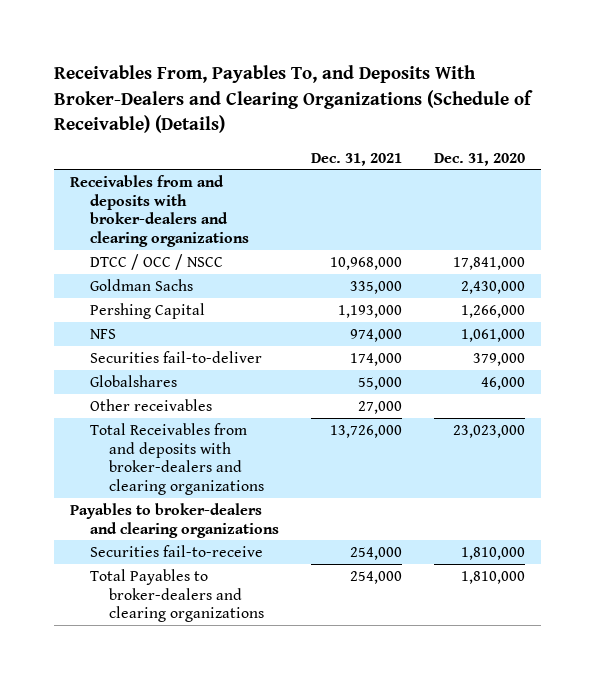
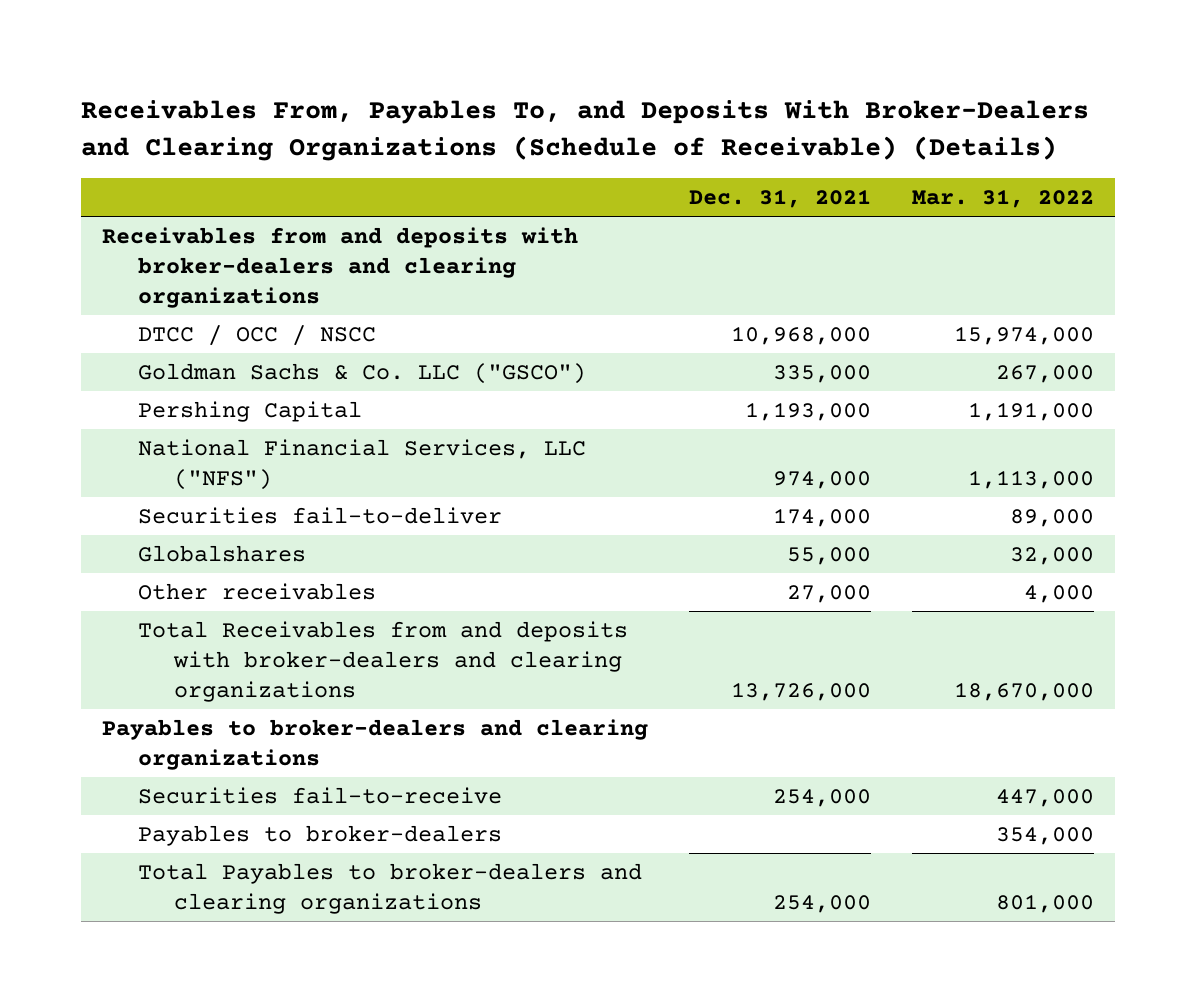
- | Dec. 31, 2021 | Dec. 31, 2020
+ | Dec. 31, 2021 | Mar. 31, 2022
- Goldman Sachs | 335,000 | 2,430,000
+ Goldman Sachs & Co. LLC ("GSCO") | 335,000 | 267,000
- NFS | 974,000 | 1,061,000
+ National Financial Services, LLC ("NFS") | 974,000 | 1,113,000
+ Payables to broker-dealers | | 354,000

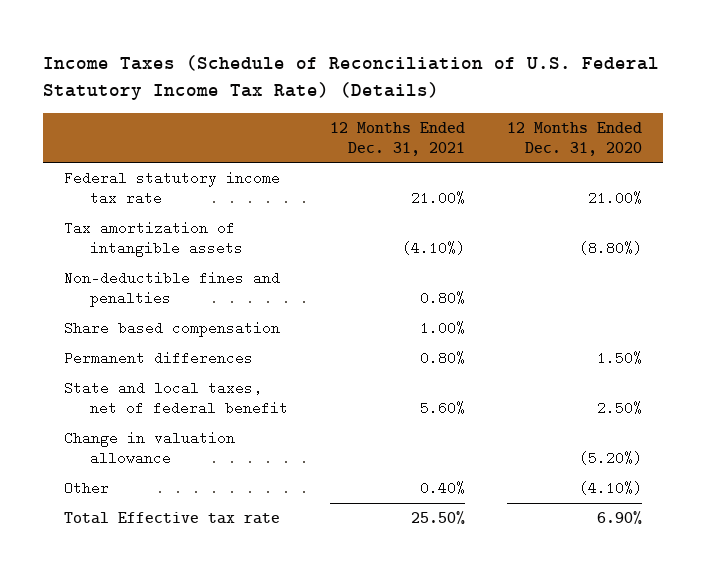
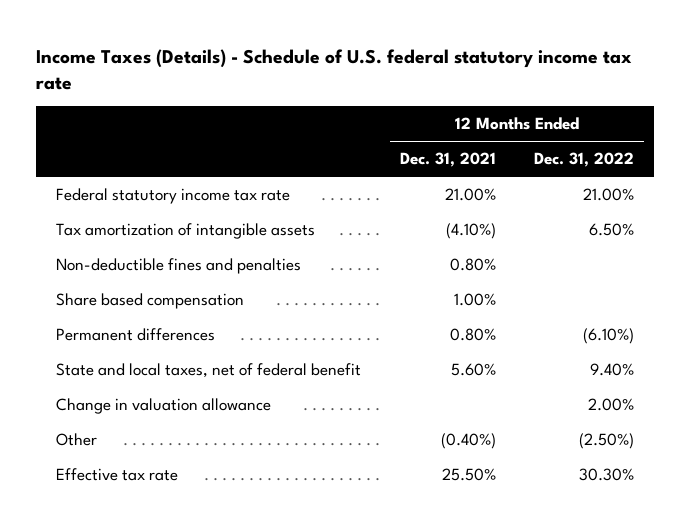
- Income Taxes (Schedule of Reconciliation of U.S. Federal Statutory Income Tax Rate) (Details)
+ Income Taxes (Details) - Schedule of U.S. federal statutory income tax rate
- | 12 Months Ended Dec. 31, 2021 | 12 Months Ended Dec. 31, 2020
+ | 12 Months Ended Dec. 31, 2021 | 12 Months Ended Dec. 31, 2022
- Other | 0.40% | (4.10%)
- Total Effective tax rate | 25.50% | 6.90%
+ Other | (0.40%) | (2.50%)
+ Effective tax rate | 25.50% | 30.30%

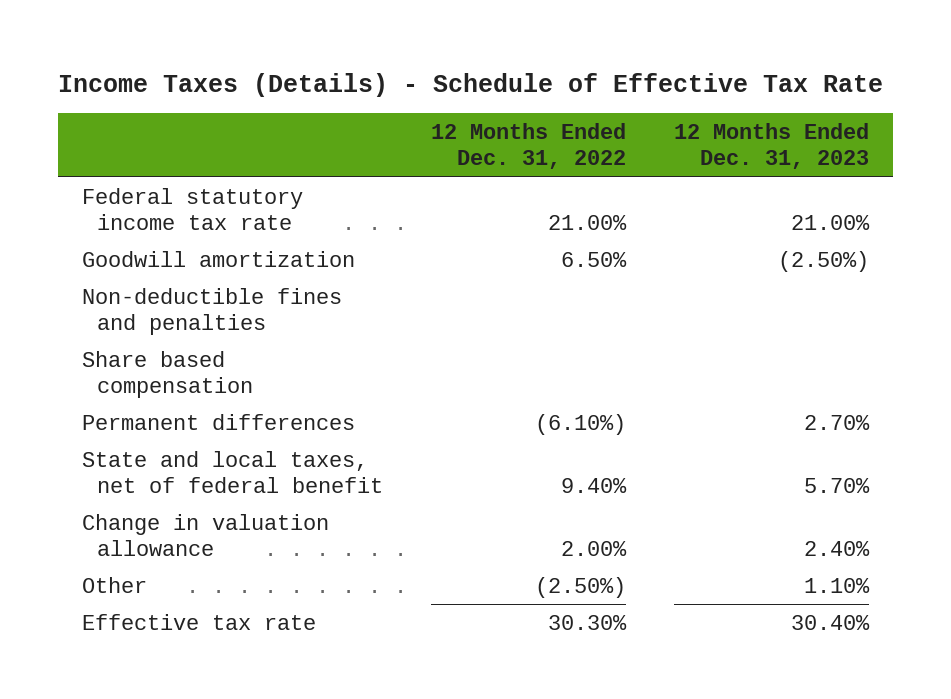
- Income Taxes (Details) - Schedule of U.S. federal statutory income tax rate
+ Income Taxes (Details) - Schedule of Effective Tax Rate
- | 12 Months Ended Dec. 31, 2021 | 12 Months Ended Dec. 31, 2022
+ | 12 Months Ended Dec. 31, 2022 | 12 Months Ended Dec. 31, 2023
- Tax amortization of intangible assets | (4.10%) | 6.50%
+ Goodwill amortization | 6.50% | (2.50%)

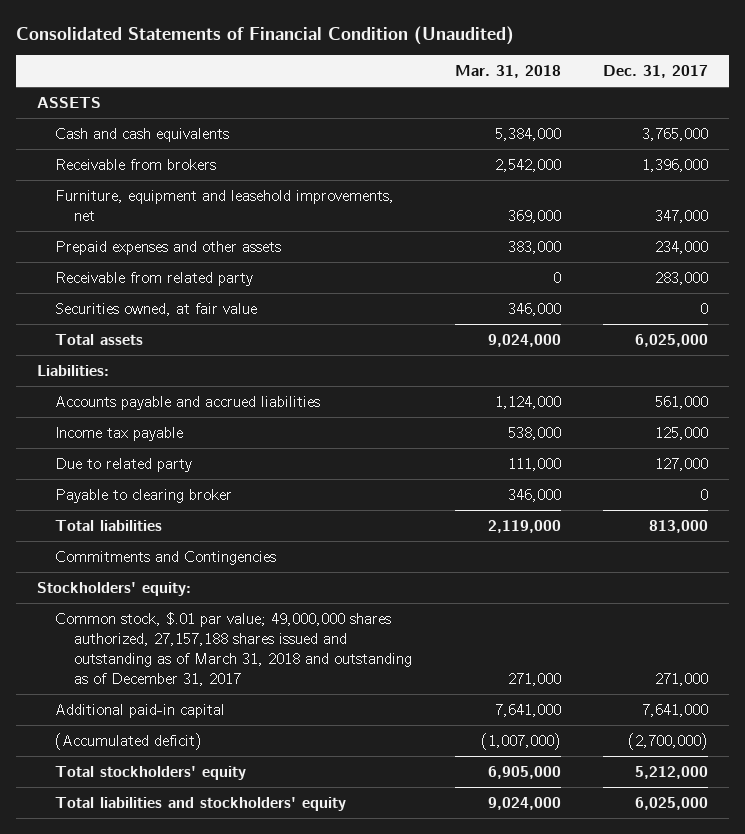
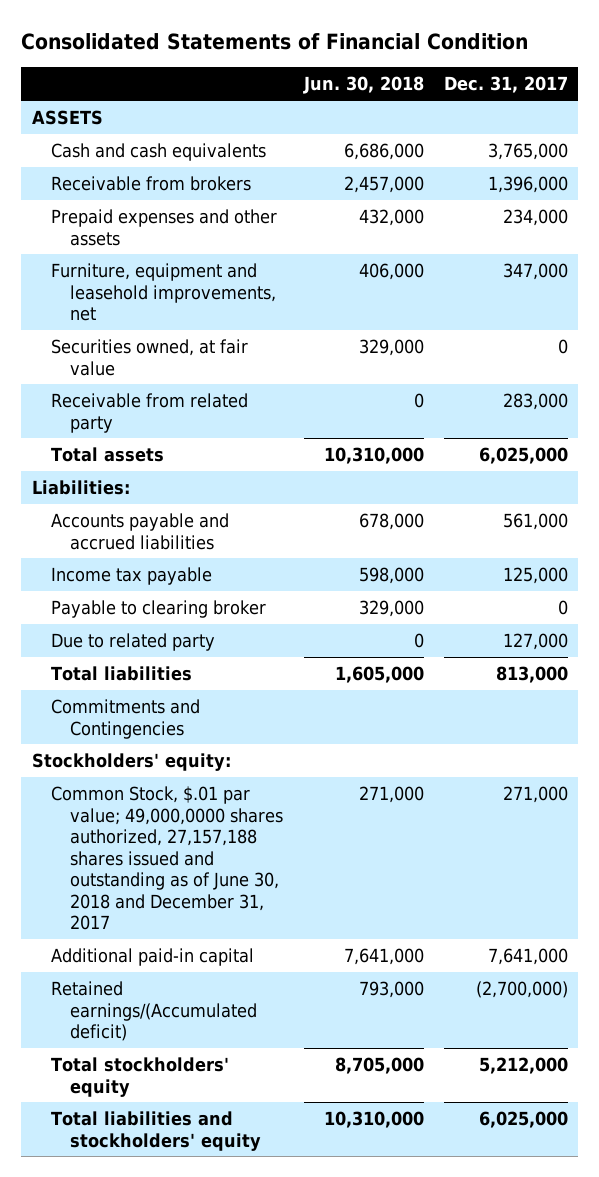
- Consolidated Statements of Financial Condition (Unaudited)
+ Consolidated Statements of Financial Condition
- | Mar. 31, 2018 | Dec. 31, 2017
+ | Jun. 30, 2018 | Dec. 31, 2017
moved down: Furniture, equipment and leasehold improvements, net | 406,000 | 347,000
moved down: Receivable from related party | 0 | 283,000
moved down: Due to related party | 0 | 127,000
- Common stock, $.01 par value; 49,000,000 shares authorized, 27,157,188 shares issued and outstanding as of March 31, 2018 and outstanding as of December 31, 2017 | 271,000 | 271,000
+ Common Stock, $.01 par value; 49,000,0000 shares authorized, 27,157,188 shares issued and outstanding as of June 30, 2018 and December 31, 2017 | 271,000 | 271,000
- (Accumulated deficit) | (1,007,000) | (2,700,000)
+ Retained earnings/(Accumulated deficit) | 793,000 | (2,700,000)

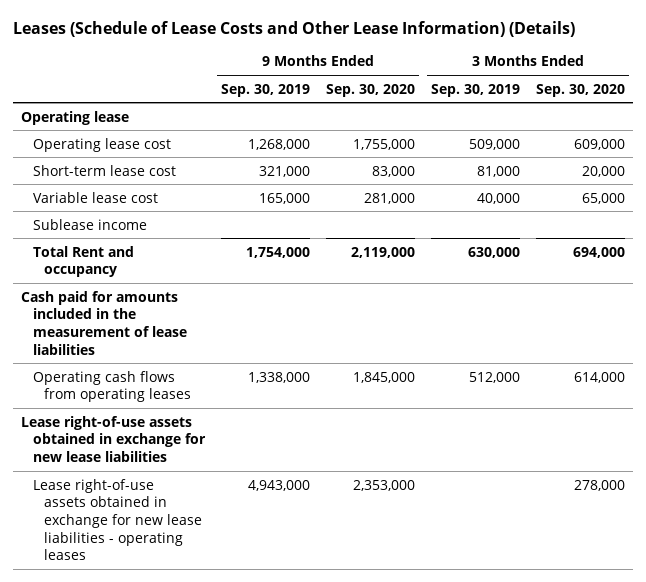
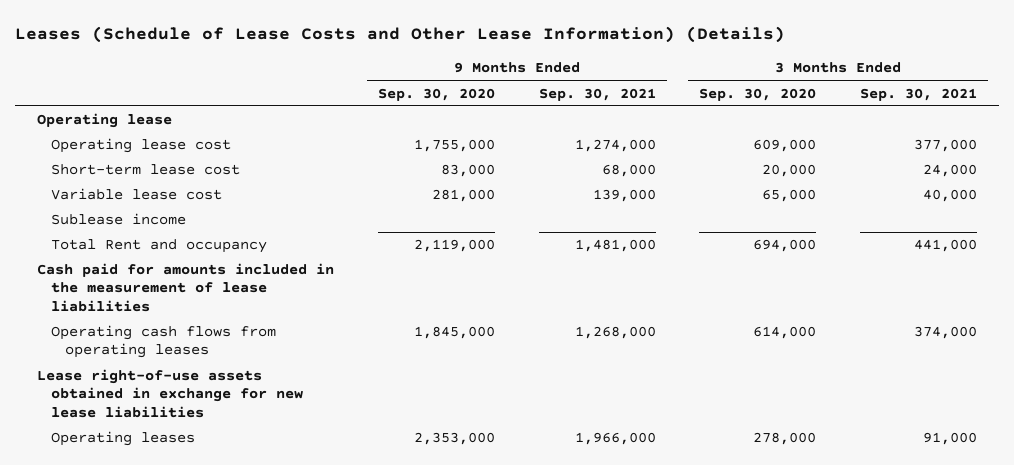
- | 9 Months Ended Sep. 30, 2019 | 9 Months Ended Sep. 30, 2020 | 3 Months Ended Sep. 30, 2019 | 3 Months Ended Sep. 30, 2020
+ | 9 Months Ended Sep. 30, 2020 | 9 Months Ended Sep. 30, 2021 | 3 Months Ended Sep. 30, 2020 | 3 Months Ended Sep. 30, 2021
- Lease right-of-use assets obtained in exchange for new lease liabilities - operating leases | 4,943,000 | 2,353,000 | | 278,000
+ Operating leases | 2,353,000 | 1,966,000 | 278,000 | 91,000

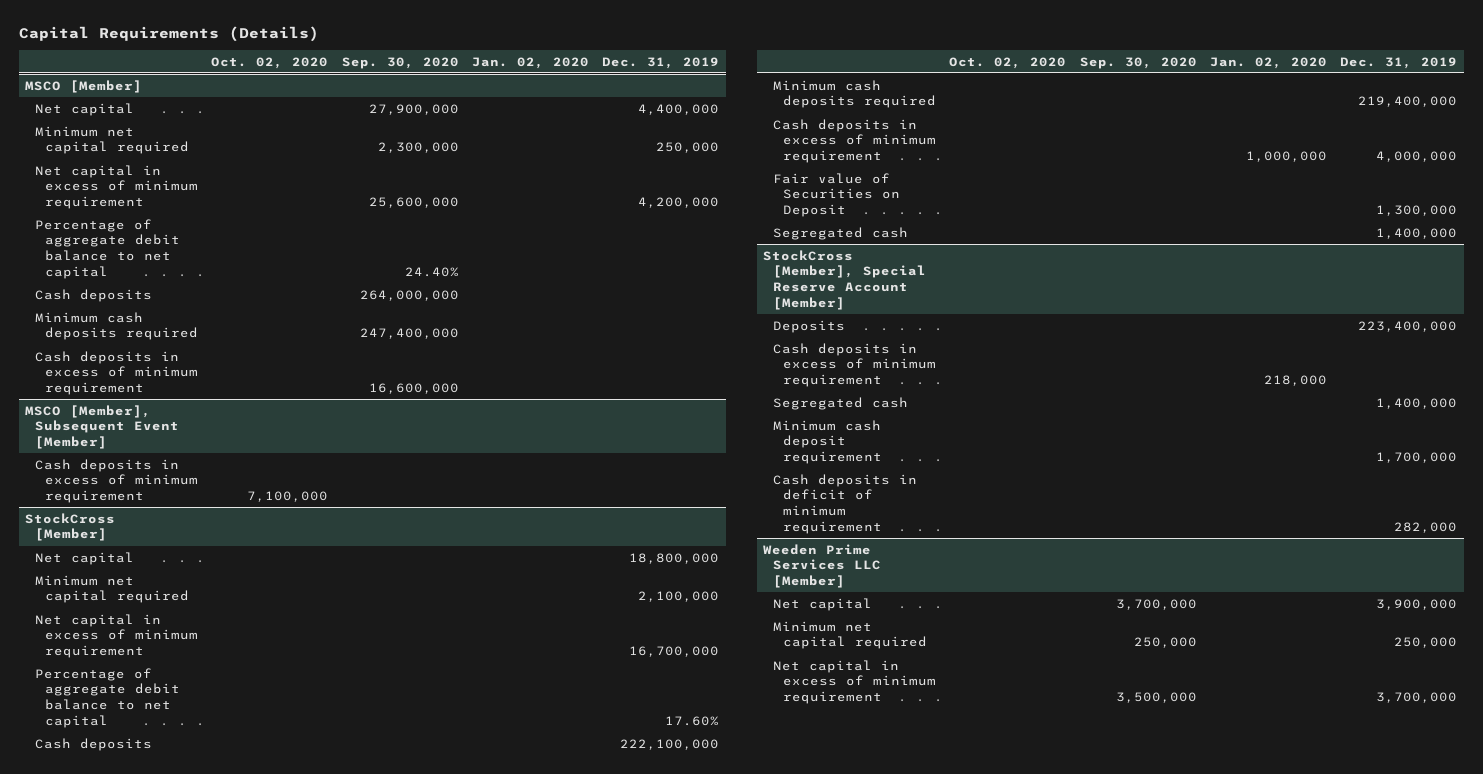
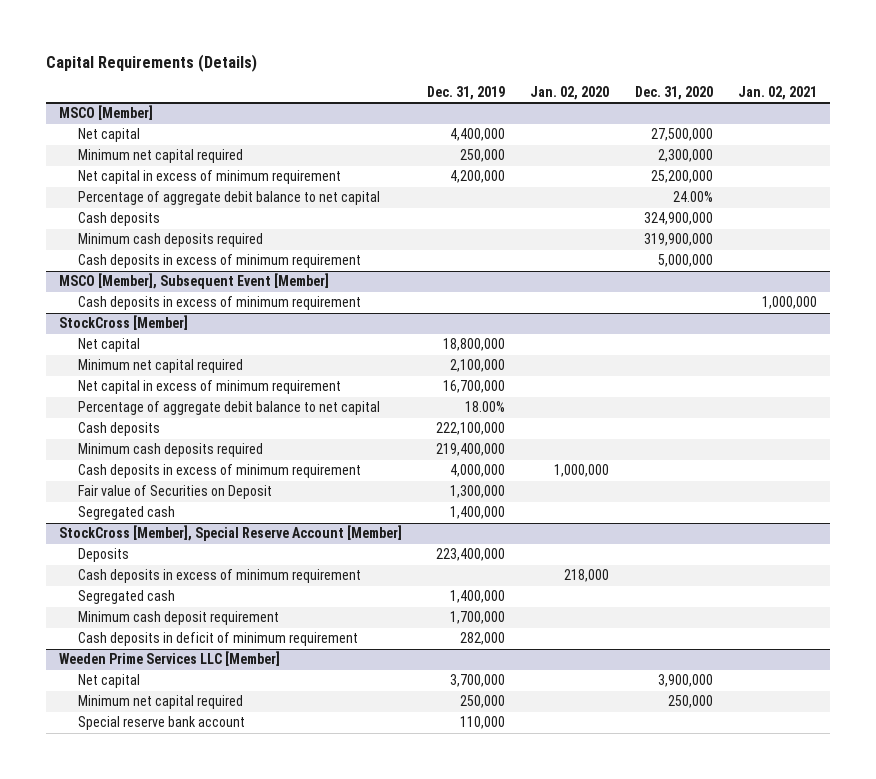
- | Oct. 02, 2020 | Sep. 30, 2020 | Jan. 02, 2020 | Dec. 31, 2019
+ | Dec. 31, 2019 | Jan. 02, 2020 | Dec. 31, 2020 | Jan. 02, 2021
@ StockCross [Member]
- Percentage of aggregate debit balance to net capital | | | | 17.60%
+ Percentage of aggregate debit balance to net capital | 18.00% | | |
@ Weeden Prime Services LLC [Member]
- Net capital | | 3,700,000 | | 3,900,000
+ Net capital | 3,700,000 | | 3,900,000 |
- Net capital in excess of minimum requirement | | 3,500,000 | | 3,700,000
+ Special reserve bank account | 110,000 | | |

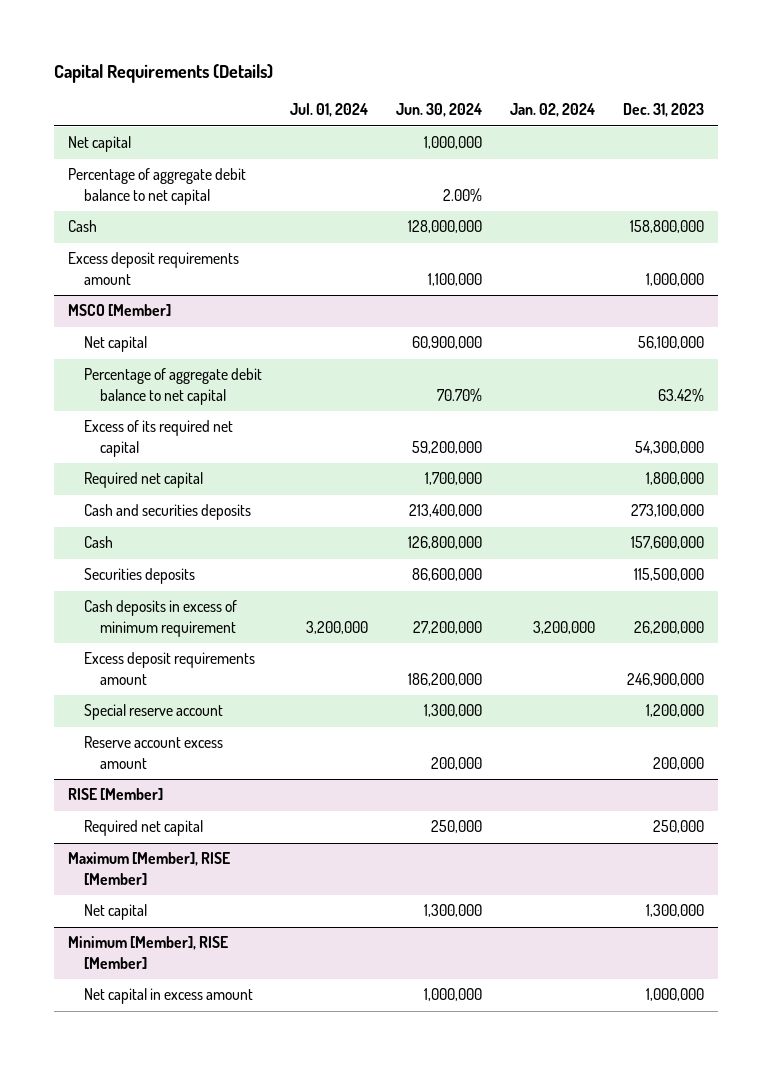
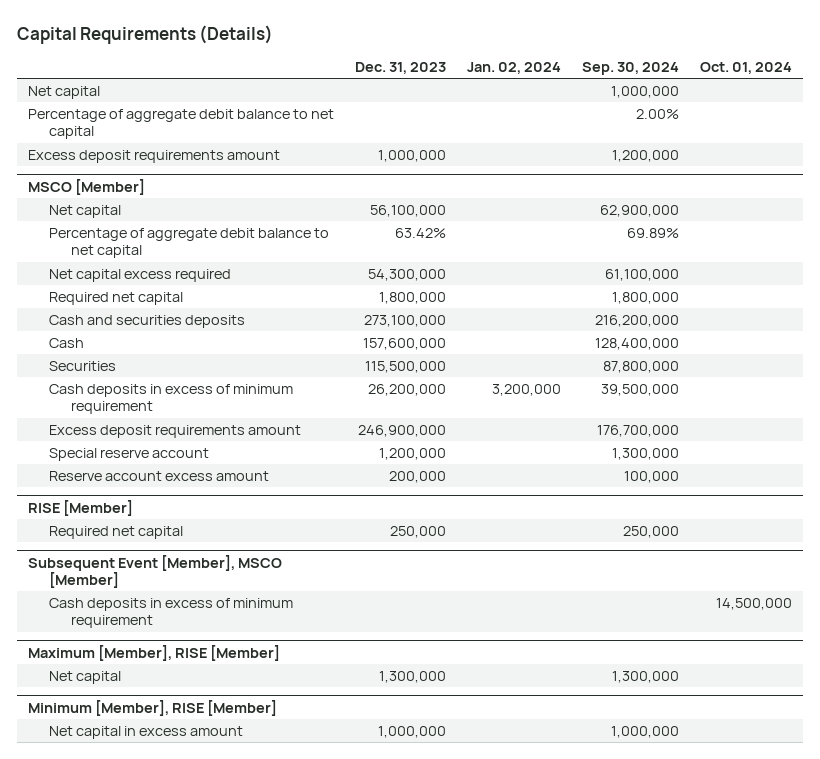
- | Jul. 01, 2024 | Jun. 30, 2024 | Jan. 02, 2024 | Dec. 31, 2023
+ | Dec. 31, 2023 | Jan. 02, 2024 | Sep. 30, 2024 | Oct. 01, 2024
- Cash | | 128,000,000 | | 158,800,000
@ MSCO [Member]
- Excess of its required net capital | | 59,200,000 | | 54,300,000
+ Net capital excess required | 54,300,000 | | 61,100,000 |
- Securities deposits | | 86,600,000 | | 115,500,000
+ Securities | 115,500,000 | | 87,800,000 |
+ Subsequent Event [Member], MSCO [Member]
+ Cash deposits in excess of minimum requirement | | | | 14,500,000

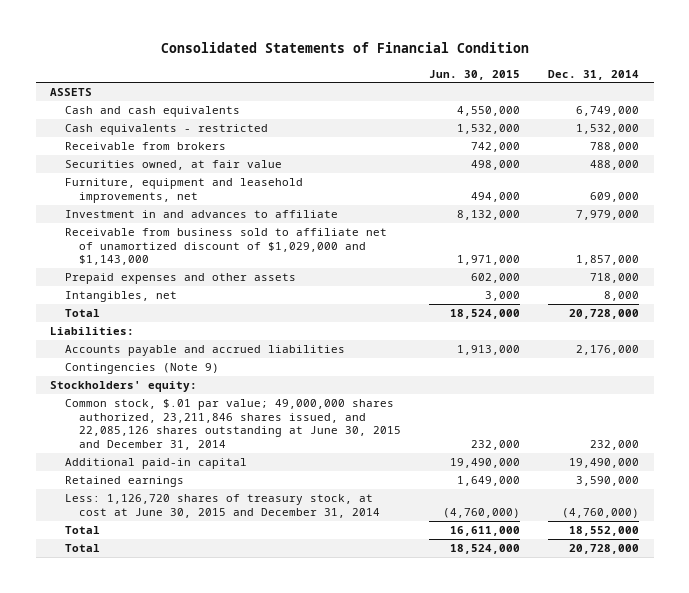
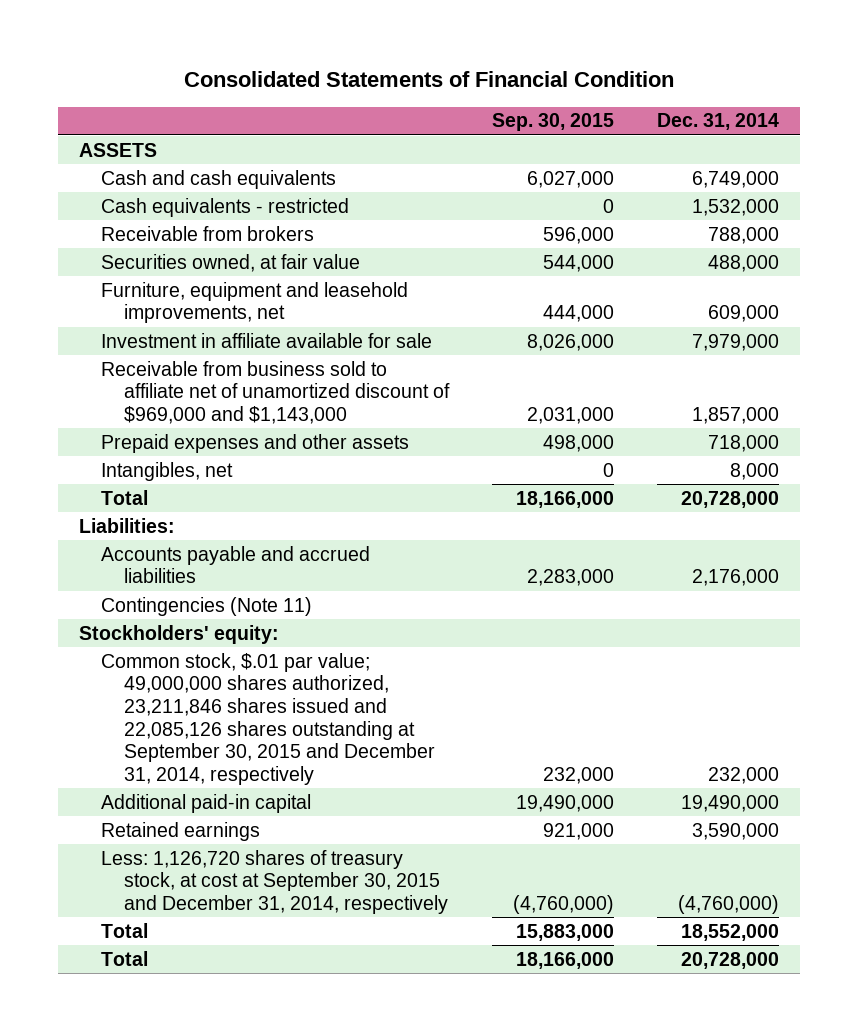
- | Jun. 30, 2015 | Dec. 31, 2014
+ | Sep. 30, 2015 | Dec. 31, 2014
- Investment in and advances to affiliate | 8,132,000 | 7,979,000
- Receivable from business sold to affiliate net of unamortized discount of $1,029,000 and $1,143,000 | 1,971,000 | 1,857,000
+ Investment in affiliate available for sale | 8,026,000 | 7,979,000
+ Receivable from business sold to affiliate net of unamortized discount of $969,000 and $1,143,000 | 2,031,000 | 1,857,000
- Contingencies (Note 9)
+ Contingencies (Note 11)
- Common stock, $.01 par value; 49,000,000 shares authorized, 23,211,846 shares issued, and 22,085,126 shares outstanding at June 30, 2015 and December 31, 2014 | 232,000 | 232,000
+ Common stock, $.01 par value; 49,000,000 shares authorized, 23,211,846 shares issued and 22,085,126 shares outstanding at September 30, 2015 and December 31, 2014, respectively | 232,000 | 232,000
- Less: 1,126,720 shares of treasury stock, at cost at June 30, 2015 and December 31, 2014 | (4,760,000) | (4,760,000)
+ Less: 1,126,720 shares of treasury stock, at cost at September 30, 2015 and December 31, 2014, respectively | (4,760,000) | (4,760,000)

